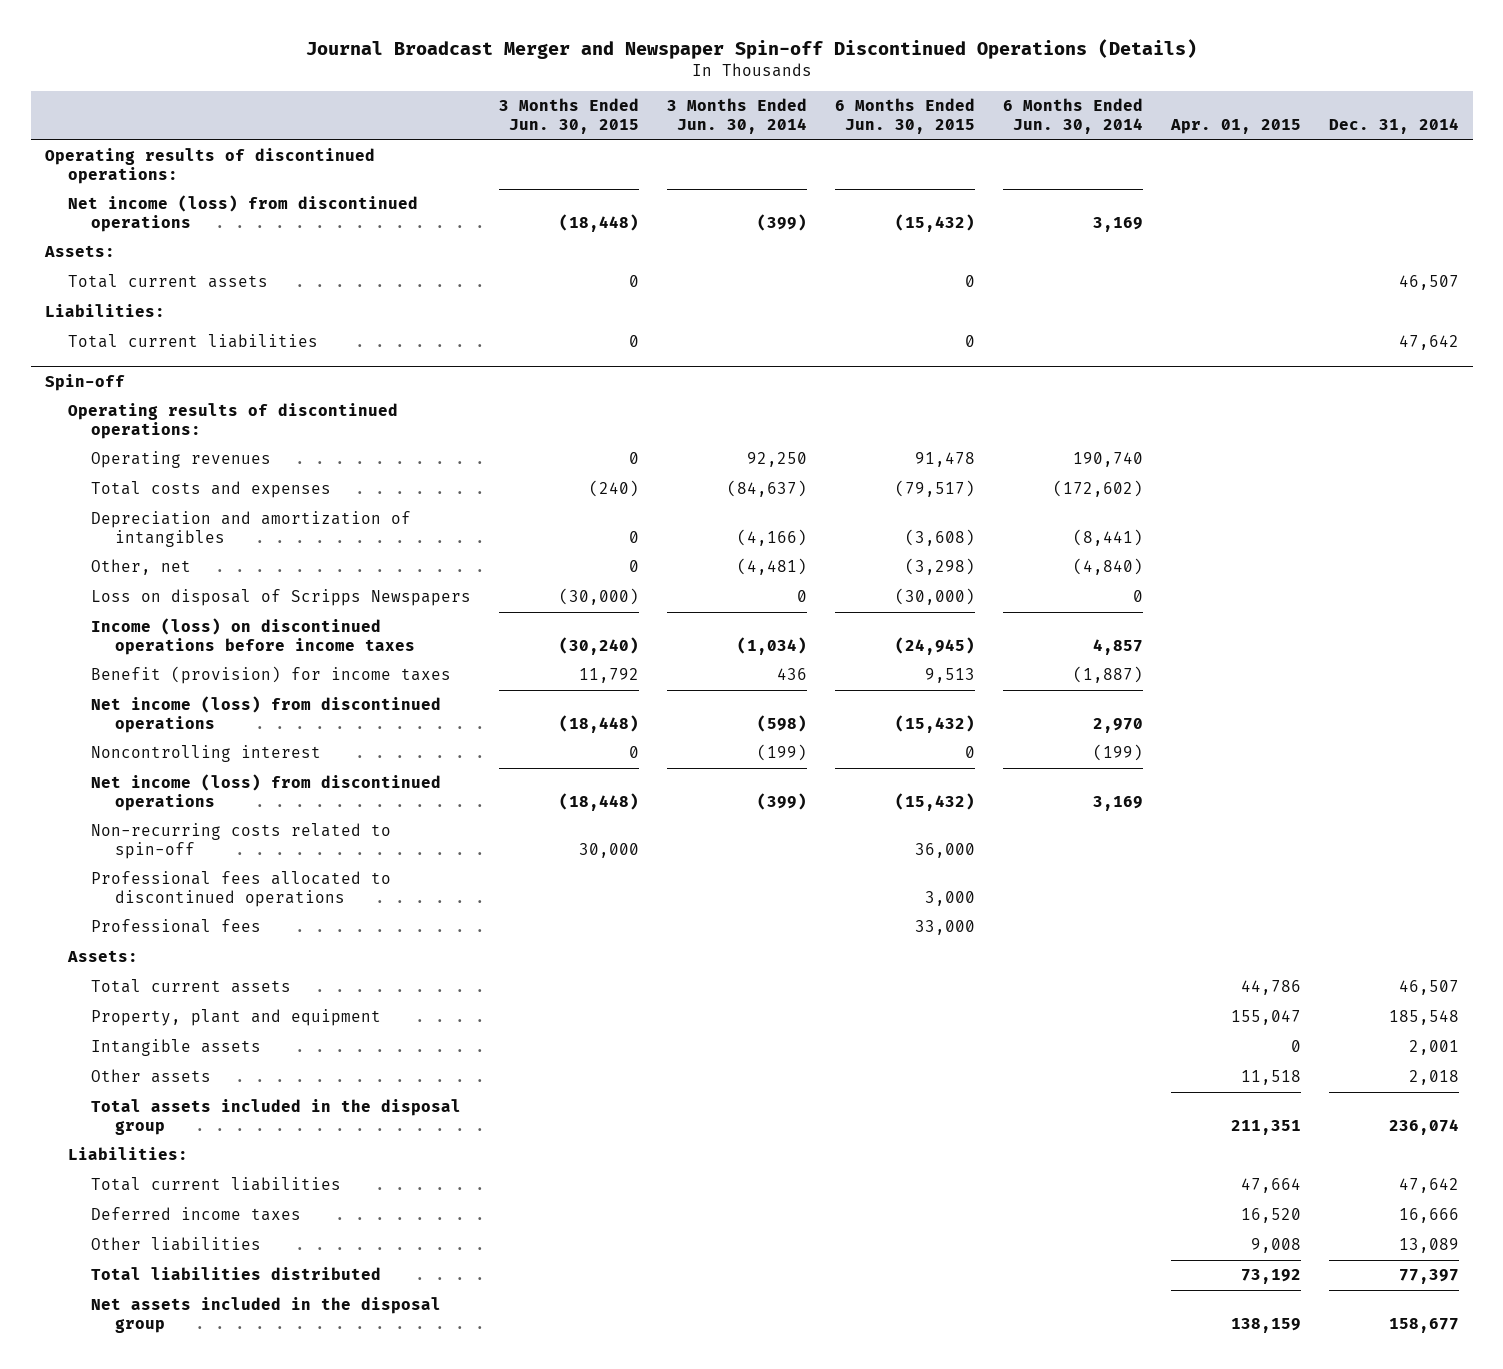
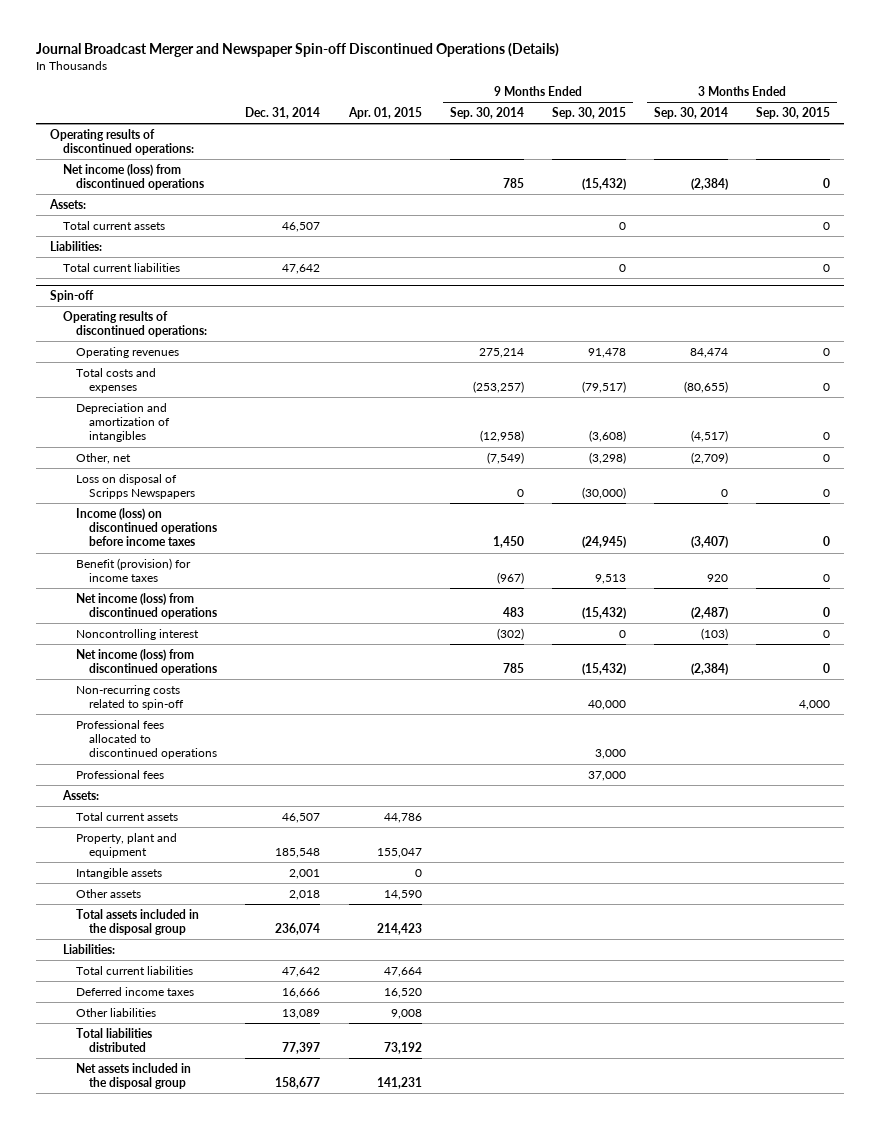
- | 3 Months Ended Jun. 30, 2015 | 3 Months Ended Jun. 30, 2014 | 6 Months Ended Jun. 30, 2015 | 6 Months Ended Jun. 30, 2014 | Apr. 01, 2015 | Dec. 31, 2014
+ | Dec. 31, 2014 | Apr. 01, 2015 | 9 Months Ended Sep. 30, 2014 | 9 Months Ended Sep. 30, 2015 | 3 Months Ended Sep. 30, 2014 | 3 Months Ended Sep. 30, 2015
@ Spin-off
- Other assets | | | | | 11,518 | 2,018
- Total assets included in the disposal group | | | | | 211,351 | 236,074
+ Other assets | 2,018 | 14,590 | | | |
+ Total assets included in the disposal group | 236,074 | 214,423 | | | |
- Net assets included in the disposal group | | | | | 138,159 | 158,677
+ Net assets included in the disposal group | 158,677 | 141,231 | | | |

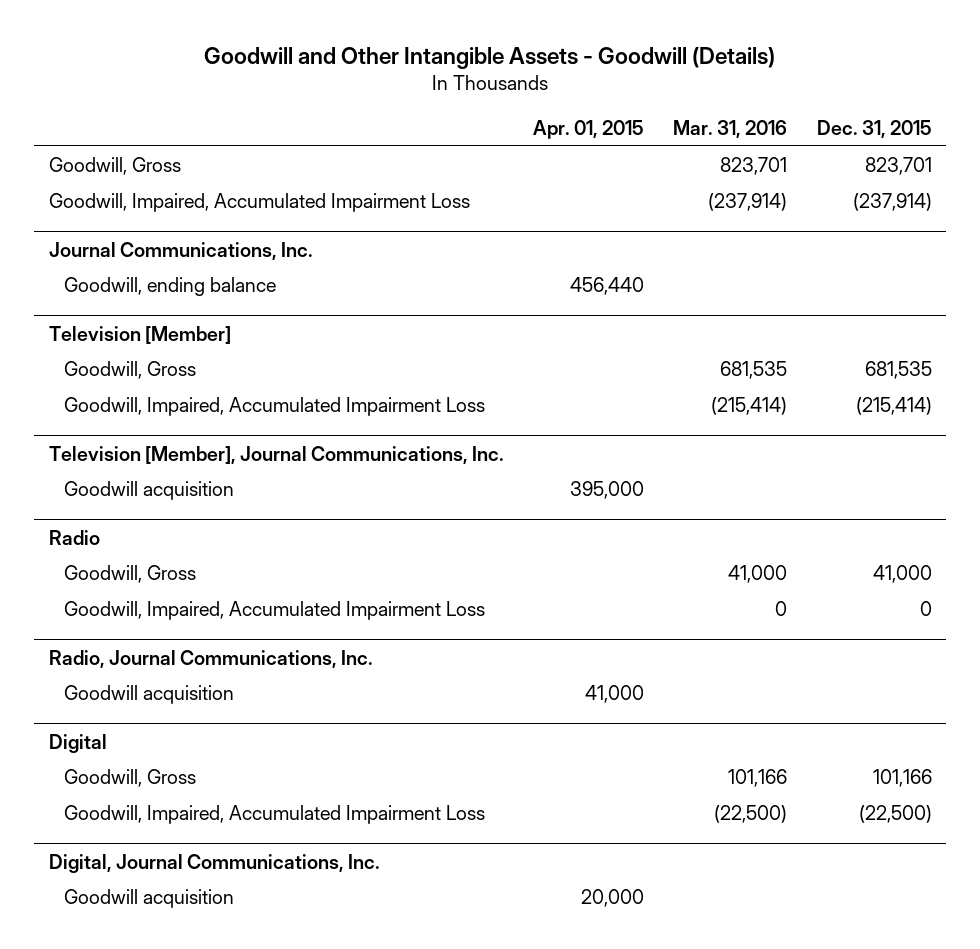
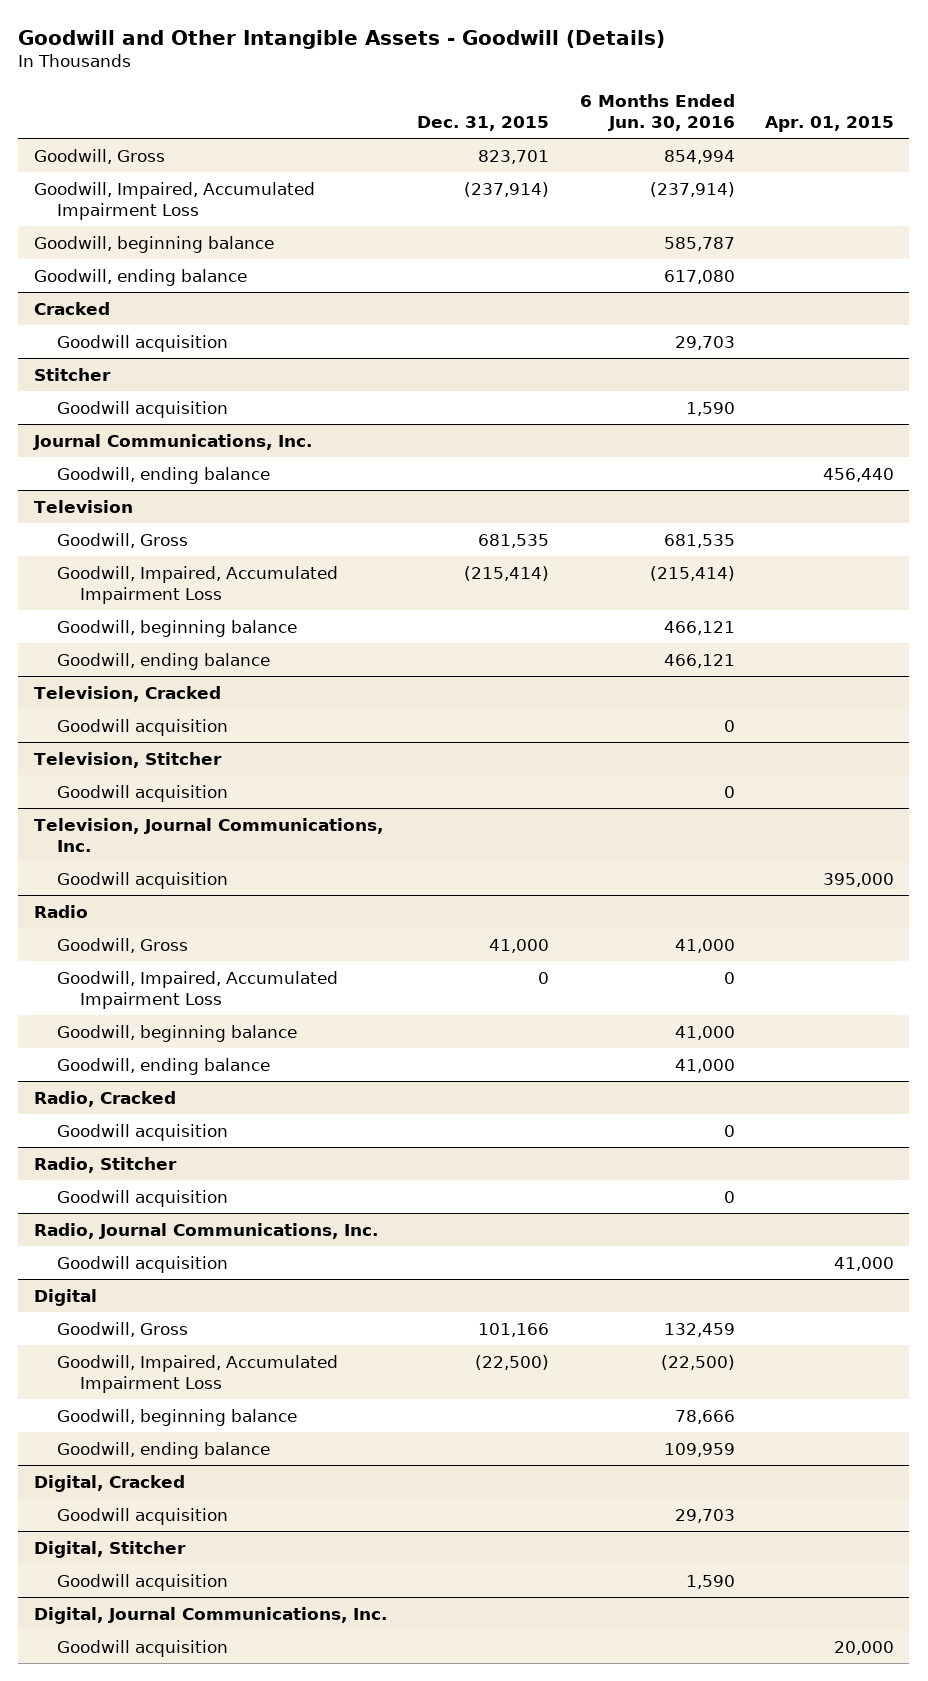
- | Apr. 01, 2015 | Mar. 31, 2016 | Dec. 31, 2015
+ | Dec. 31, 2015 | 6 Months Ended Jun. 30, 2016 | Apr. 01, 2015
+ Goodwill, beginning balance | | 585,787 |
+ Goodwill, ending balance | | 617,080 |
+ Cracked
+ Goodwill acquisition | | 29,703 |
+ Stitcher
+ Goodwill acquisition | | 1,590 |
- Television [Member]
+ Television
- Television [Member], Journal Communications, Inc.
+ Goodwill, beginning balance | | 466,121 |
+ Goodwill, ending balance | | 466,121 |
+ Television, Cracked
+ Goodwill acquisition | | 0 |
+ Television, Stitcher
+ Goodwill acquisition | | 0 |
+ Television, Journal Communications, Inc.
@ Radio
+ Goodwill, beginning balance | | 41,000 |
+ Goodwill, ending balance | | 41,000 |
+ Radio, Cracked
+ Goodwill acquisition | | 0 |
+ Radio, Stitcher
+ Goodwill acquisition | | 0 |
@ Digital
+ Goodwill, beginning balance | | 78,666 |
+ Goodwill, ending balance | | 109,959 |
+ Digital, Cracked
+ Goodwill acquisition | | 29,703 |
+ Digital, Stitcher
+ Goodwill acquisition | | 1,590 |

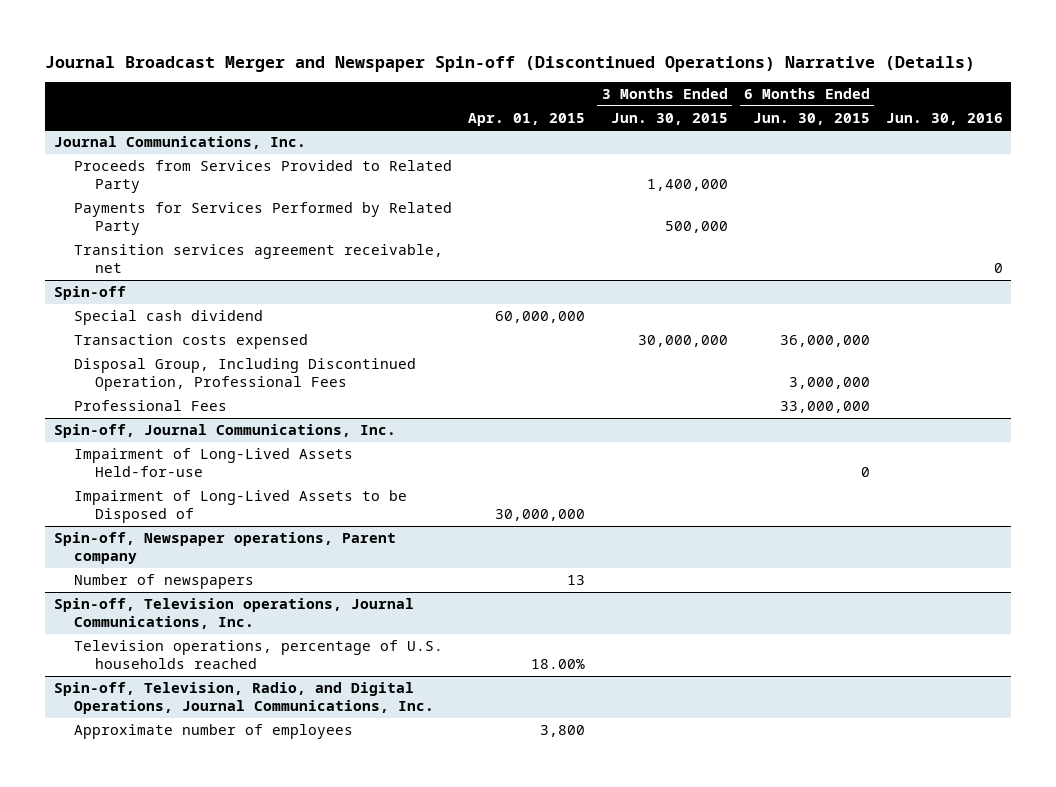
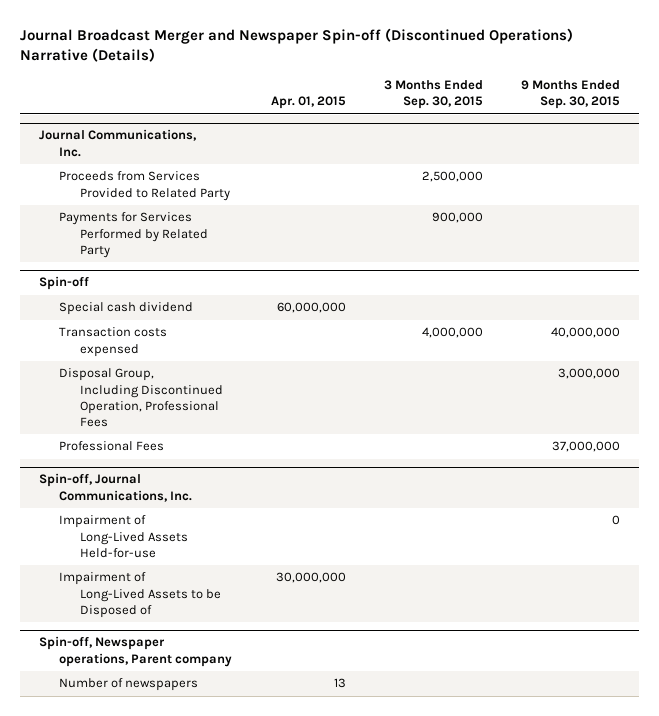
- | Apr. 01, 2015 | 3 Months Ended Jun. 30, 2015 | 6 Months Ended Jun. 30, 2015 | Jun. 30, 2016
+ | Apr. 01, 2015 | 3 Months Ended Sep. 30, 2015 | 9 Months Ended Sep. 30, 2015
@ Journal Communications, Inc.
- Transition services agreement receivable, net | | | | 0
- Spin-off, Television operations, Journal Communications, Inc.
- Television operations, percentage of U.S. households reached | 18.00% | | |
- Spin-off, Television, Radio, and Digital Operations, Journal Communications, Inc.
- Approximate number of employees | 3,800 | | |

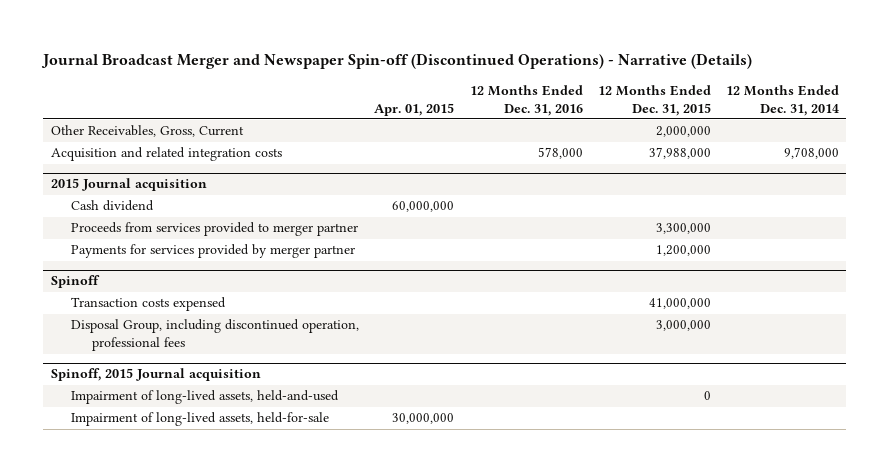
- Journal Broadcast Merger and Newspaper Spin-off (Discontinued Operations) Narrative (Details)
+ Journal Broadcast Merger and Newspaper Spin-off (Discontinued Operations) - Narrative (Details)
- | Apr. 01, 2015 | 3 Months Ended Sep. 30, 2015 | 9 Months Ended Sep. 30, 2015
+ | Apr. 01, 2015 | 12 Months Ended Dec. 31, 2016 | 12 Months Ended Dec. 31, 2015 | 12 Months Ended Dec. 31, 2014
- Journal Communications, Inc.
- Proceeds from Services Provided to Related Party | | 2,500,000 |
- Payments for Services Performed by Related Party | | 900,000 |
- Spin-off
- Special cash dividend | 60,000,000 | |
+ Other Receivables, Gross, Current | | | 2,000,000 |
+ Acquisition and related integration costs | | 578,000 | 37,988,000 | 9,708,000
+ 2015 Journal acquisition
+ Cash dividend | 60,000,000 | | |
+ Proceeds from services provided to merger partner | | | 3,300,000 |
+ Payments for services provided by merger partner | | | 1,200,000 |
+ Spinoff
- Disposal Group, Including Discontinued Operation, Professional Fees | | | 3,000,000
- Professional Fees | | | 37,000,000
- Spin-off, Journal Communications, Inc.
- Impairment of Long-Lived Assets Held-for-use | | | 0
- Impairment of Long-Lived Assets to be Disposed of | 30,000,000 | |
- Spin-off, Newspaper operations, Parent company
- Number of newspapers | 13 | |
+ Disposal Group, including discontinued operation, professional fees | | | 3,000,000 |
+ Spinoff, 2015 Journal acquisition
+ Impairment of long-lived assets, held-and-used | | | 0 |
+ Impairment of long-lived assets, held-for-sale | 30,000,000 | | |

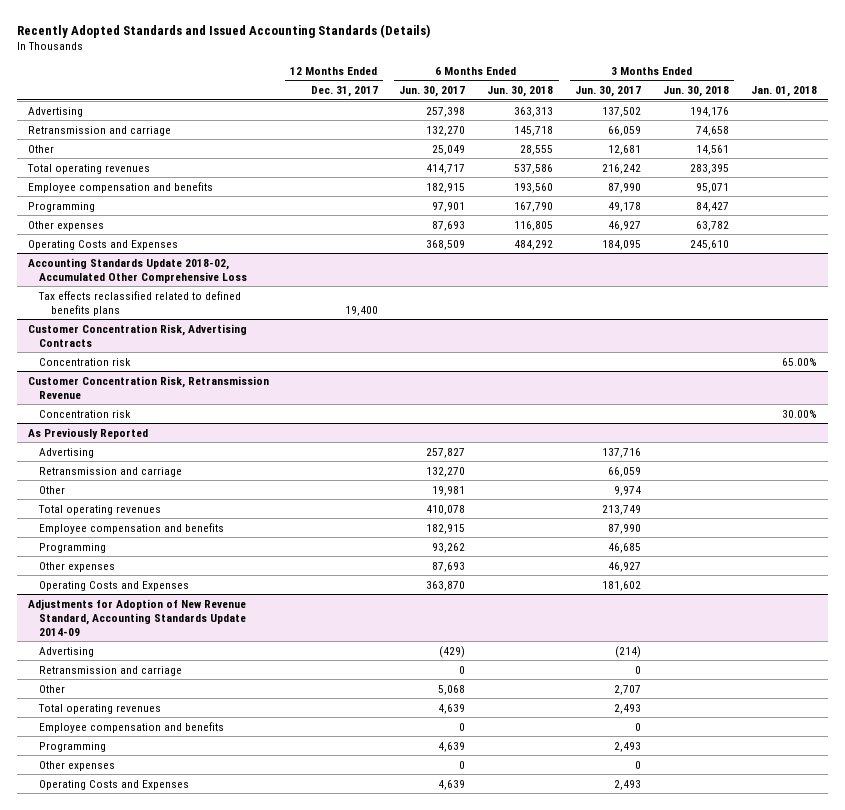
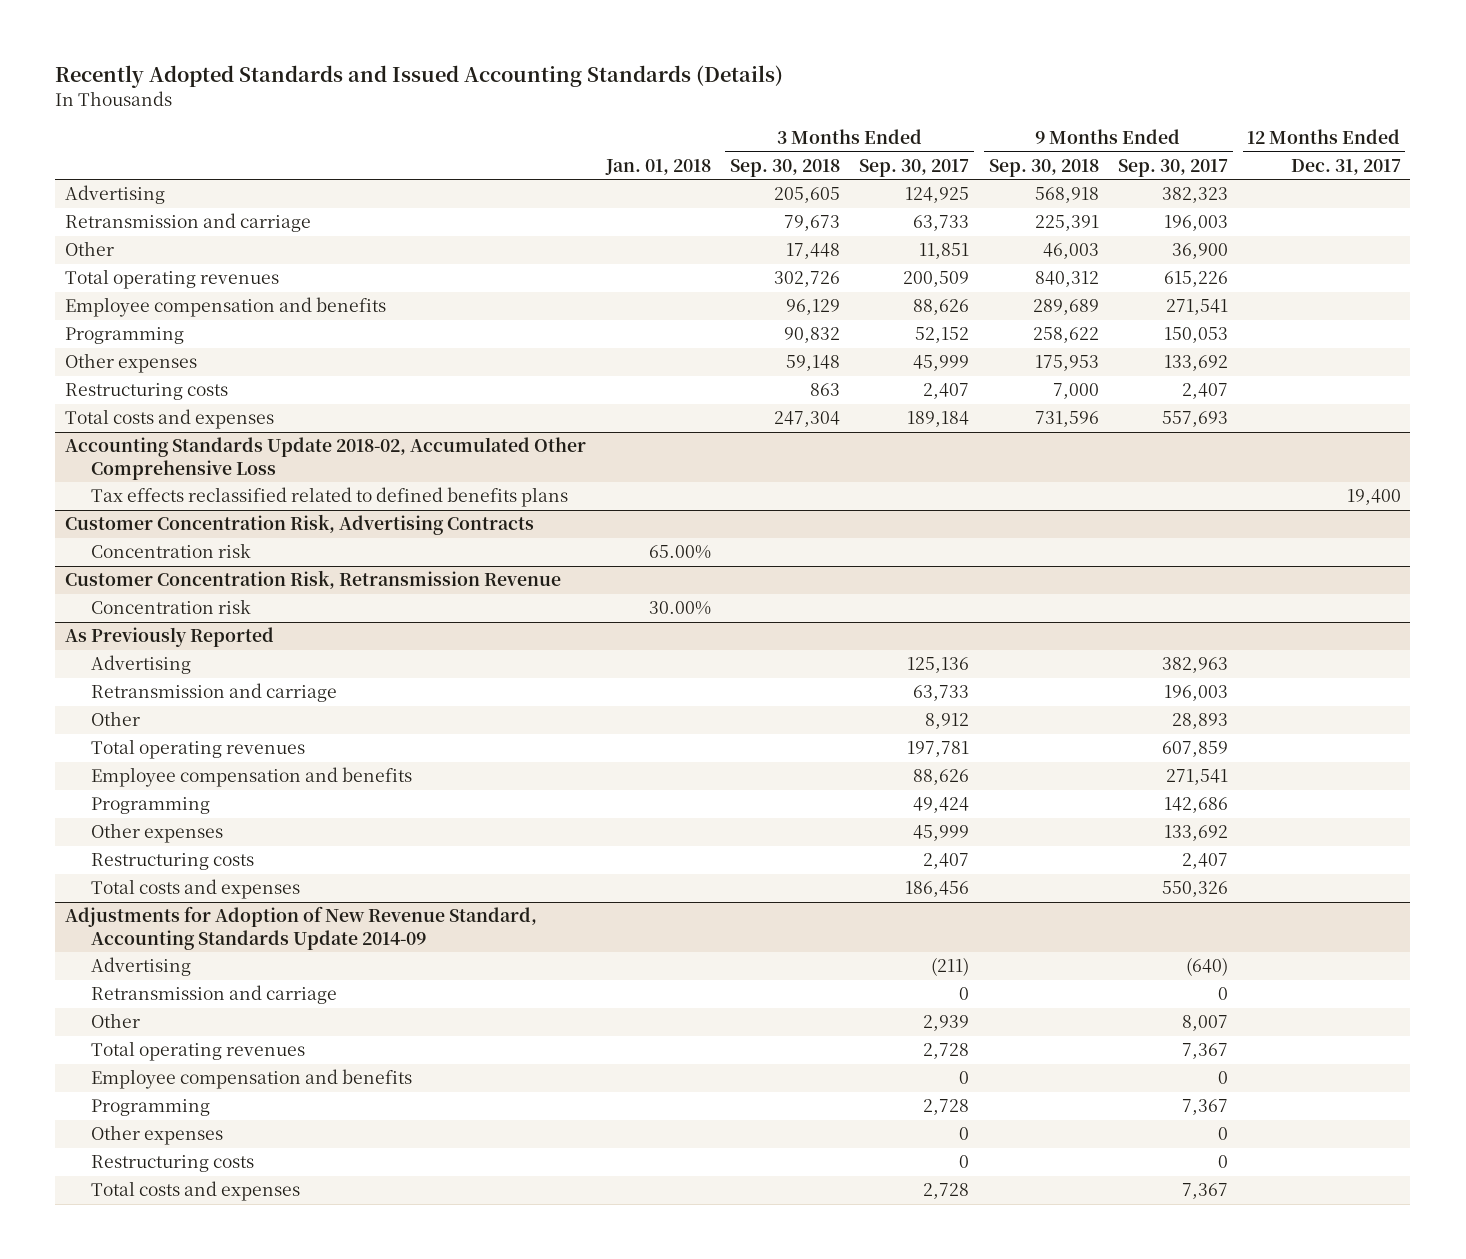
- | 12 Months Ended Dec. 31, 2017 | 6 Months Ended Jun. 30, 2017 | 6 Months Ended Jun. 30, 2018 | 3 Months Ended Jun. 30, 2017 | 3 Months Ended Jun. 30, 2018 | Jan. 01, 2018
+ | Jan. 01, 2018 | 3 Months Ended Sep. 30, 2018 | 3 Months Ended Sep. 30, 2017 | 9 Months Ended Sep. 30, 2018 | 9 Months Ended Sep. 30, 2017 | 12 Months Ended Dec. 31, 2017
- Operating Costs and Expenses | | 368,509 | 484,292 | 184,095 | 245,610 |
+ Restructuring costs | | 863 | 2,407 | 7,000 | 2,407 |
+ Total costs and expenses | | 247,304 | 189,184 | 731,596 | 557,693 |
@ As Previously Reported
- Operating Costs and Expenses | | 363,870 | | 181,602 | |
+ Restructuring costs | | | 2,407 | | 2,407 |
+ Total costs and expenses | | | 186,456 | | 550,326 |
@ Adjustments for Adoption of New Revenue Standard, Accounting Standards Update 2014-09
- Operating Costs and Expenses | | 4,639 | | 2,493 | |
+ Restructuring costs | | | 0 | | 0 |
+ Total costs and expenses | | | 2,728 | | 7,367 |

